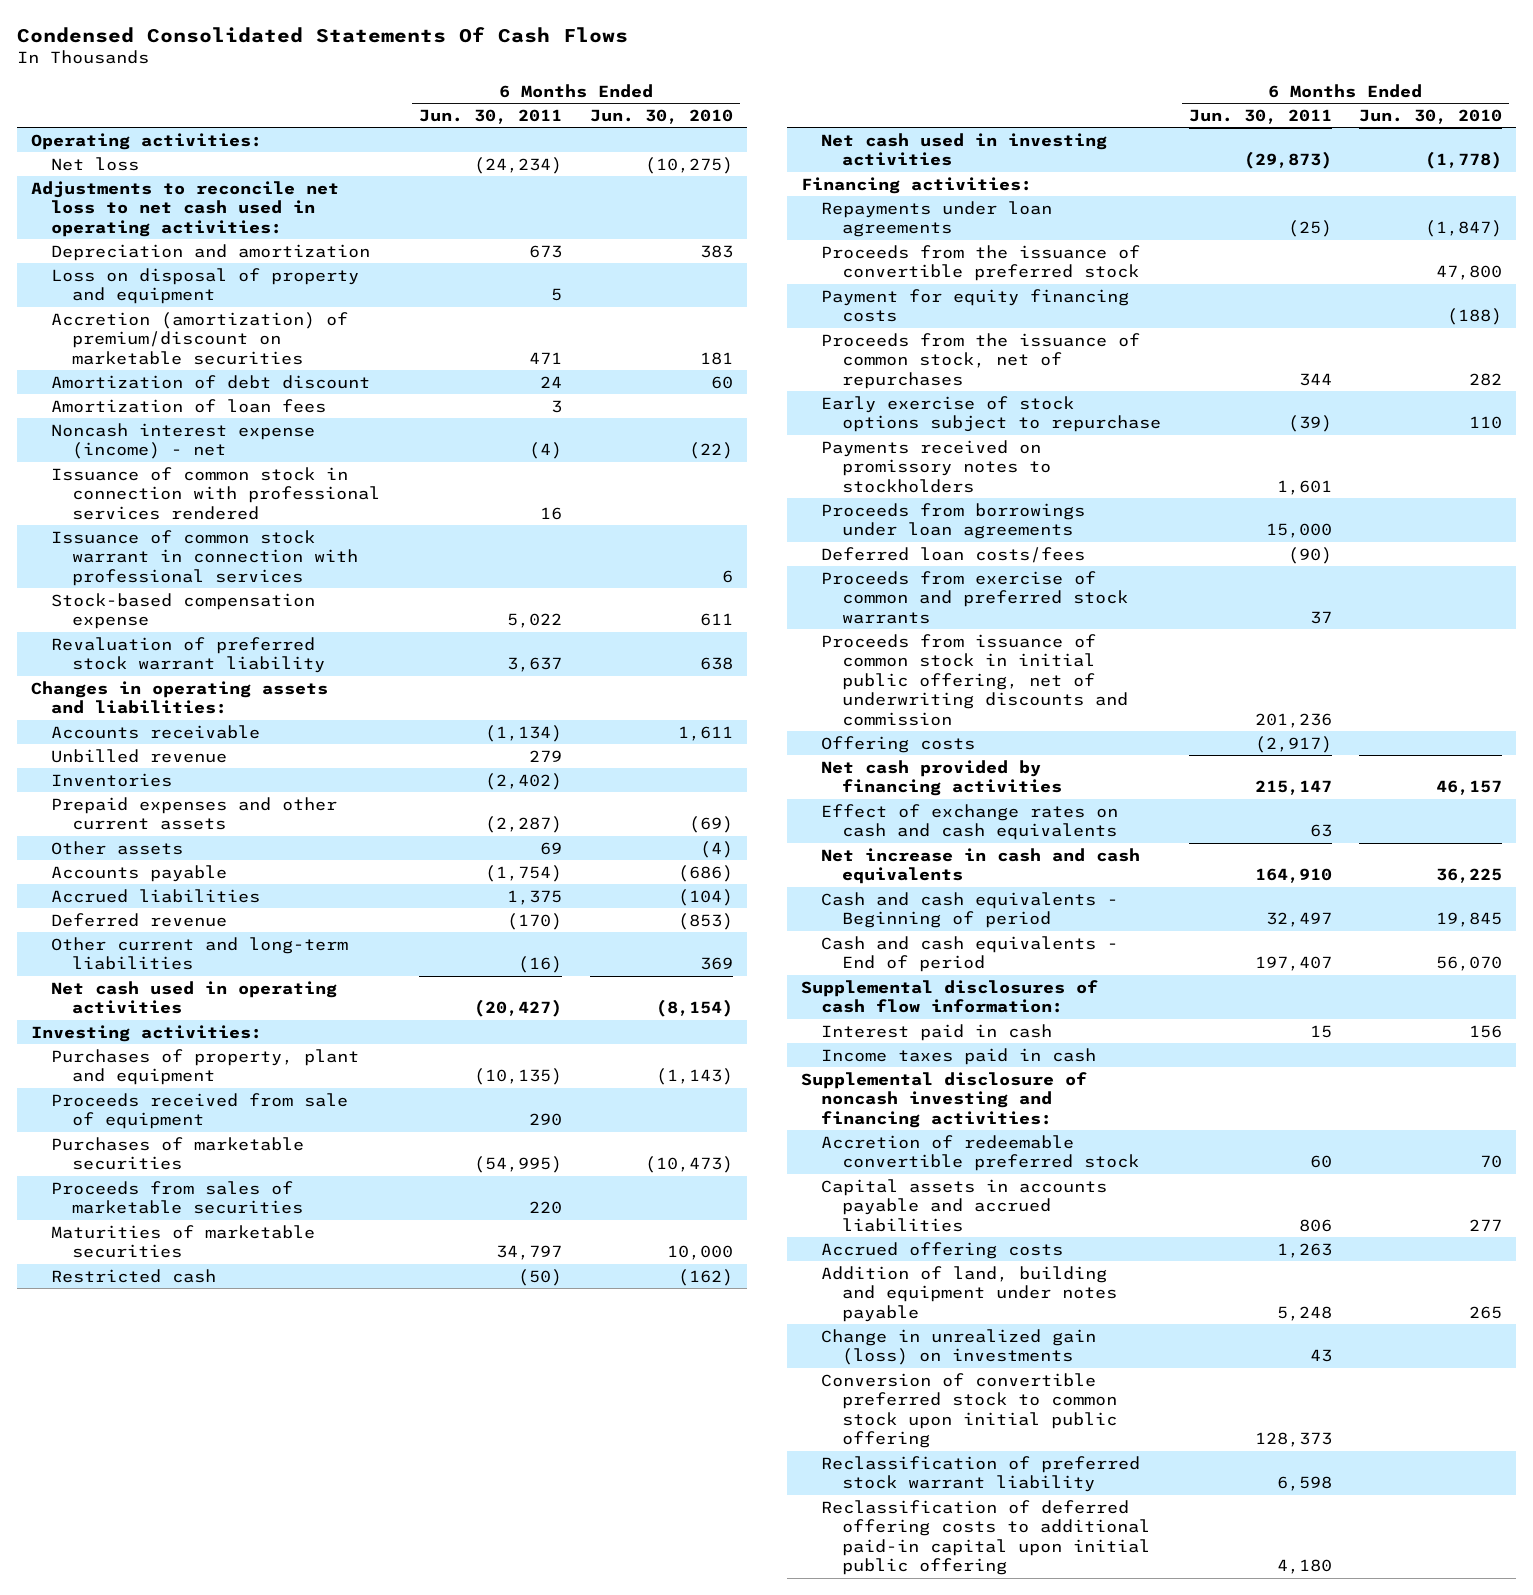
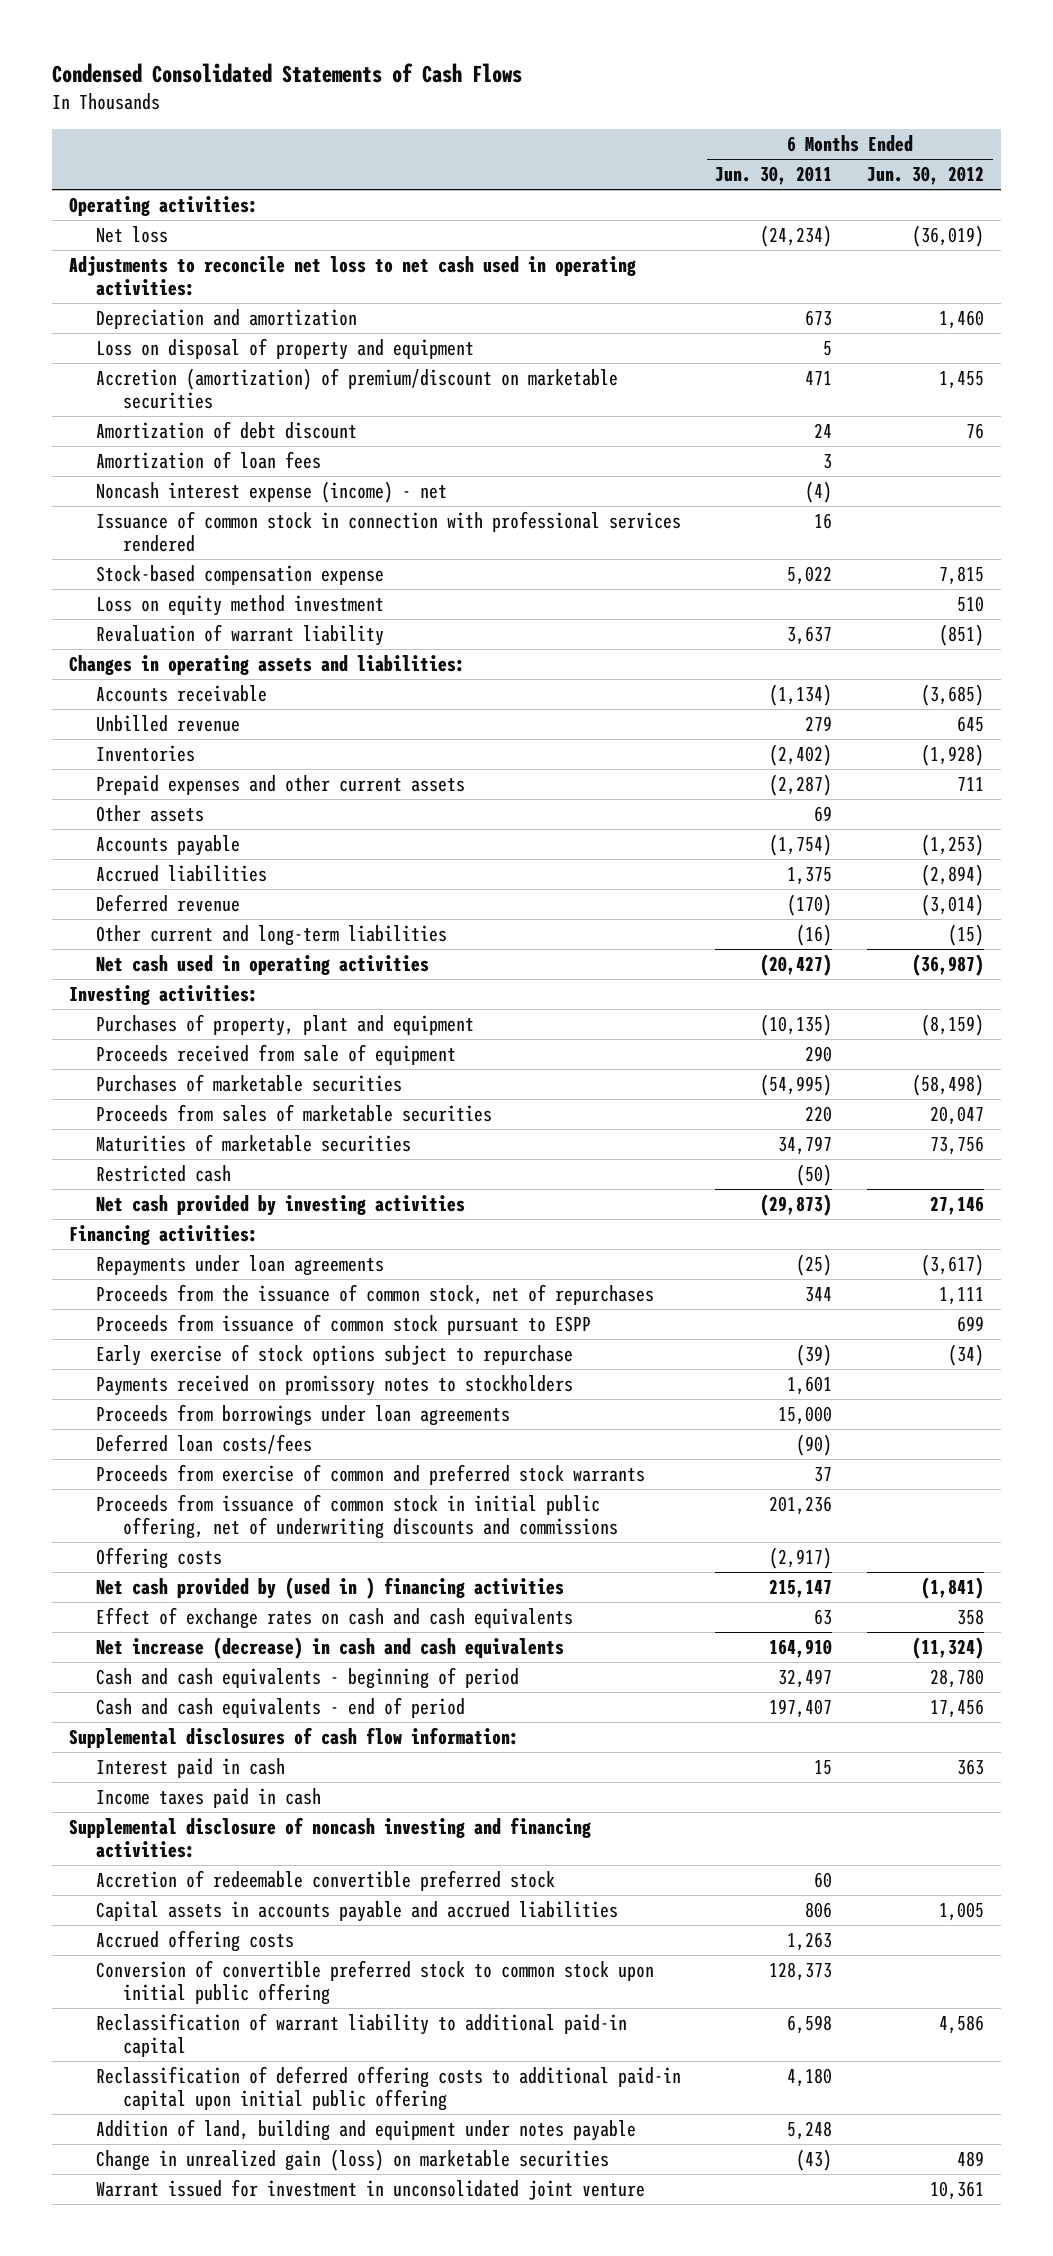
- Condensed Consolidated Statements Of Cash Flows
+ Condensed Consolidated Statements of Cash Flows
- | 6 Months Ended Jun. 30, 2011 | 6 Months Ended Jun. 30, 2010
+ | 6 Months Ended Jun. 30, 2011 | 6 Months Ended Jun. 30, 2012
- Issuance of common stock warrant in connection with professional services | | 6
- Revaluation of preferred stock warrant liability | 3,637 | 638
+ Loss on equity method investment | | 510
+ Revaluation of warrant liability | 3,637 | (851)
- Net cash used in investing activities | (29,873) | (1,778)
+ Net cash provided by investing activities | (29,873) | 27,146
- Proceeds from the issuance of convertible preferred stock | | 47,800
- Payment for equity financing costs | | (188)
+ Proceeds from issuance of common stock pursuant to ESPP | | 699
- Proceeds from issuance of common stock in initial public offering, net of underwriting discounts and commission | 201,236 |
+ Proceeds from issuance of common stock in initial public offering, net of underwriting discounts and commissions | 201,236 |
- Net cash provided by financing activities | 215,147 | 46,157
+ Net cash provided by (used in ) financing activities | 215,147 | (1,841)
- Net increase in cash and cash equivalents | 164,910 | 36,225
- Cash and cash equivalents - Beginning of period | 32,497 | 19,845
- Cash and cash equivalents - End of period | 197,407 | 56,070
+ Net increase (decrease) in cash and cash equivalents | 164,910 | (11,324)
+ Cash and cash equivalents - beginning of period | 32,497 | 28,780
+ Cash and cash equivalents - end of period | 197,407 | 17,456
- Change in unrealized gain (loss) on investments | 43 |
- Reclassification of preferred stock warrant liability | 6,598 |
+ Reclassification of warrant liability to additional paid-in capital | 6,598 | 4,586
moved down: Addition of land, building and equipment under notes payable | 5,248 |
+ Change in unrealized gain (loss) on marketable securities | (43) | 489
+ Warrant issued for investment in unconsolidated joint venture | | 10,361

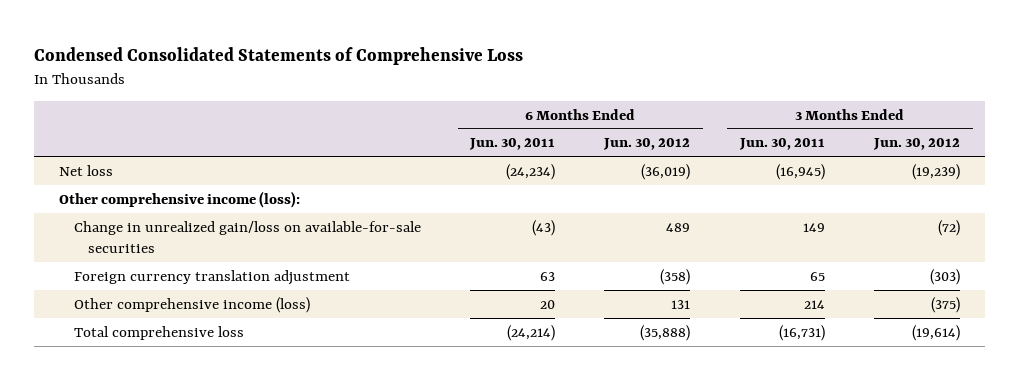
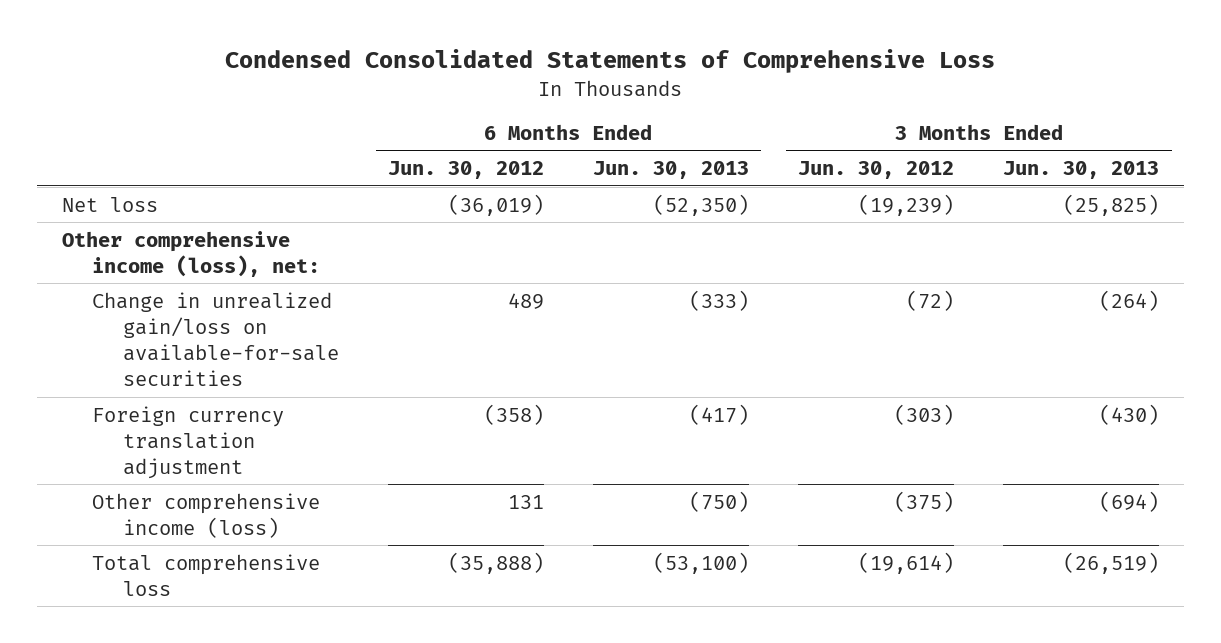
- | 6 Months Ended Jun. 30, 2011 | 6 Months Ended Jun. 30, 2012 | 3 Months Ended Jun. 30, 2011 | 3 Months Ended Jun. 30, 2012
+ | 6 Months Ended Jun. 30, 2012 | 6 Months Ended Jun. 30, 2013 | 3 Months Ended Jun. 30, 2012 | 3 Months Ended Jun. 30, 2013
- Other comprehensive income (loss):
+ Other comprehensive income (loss), net:

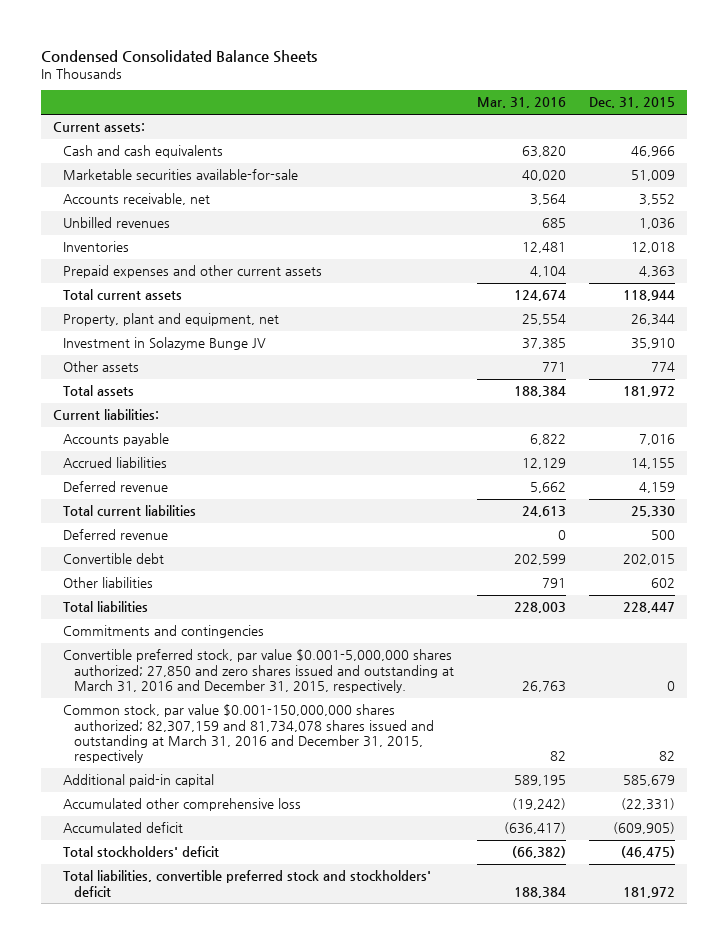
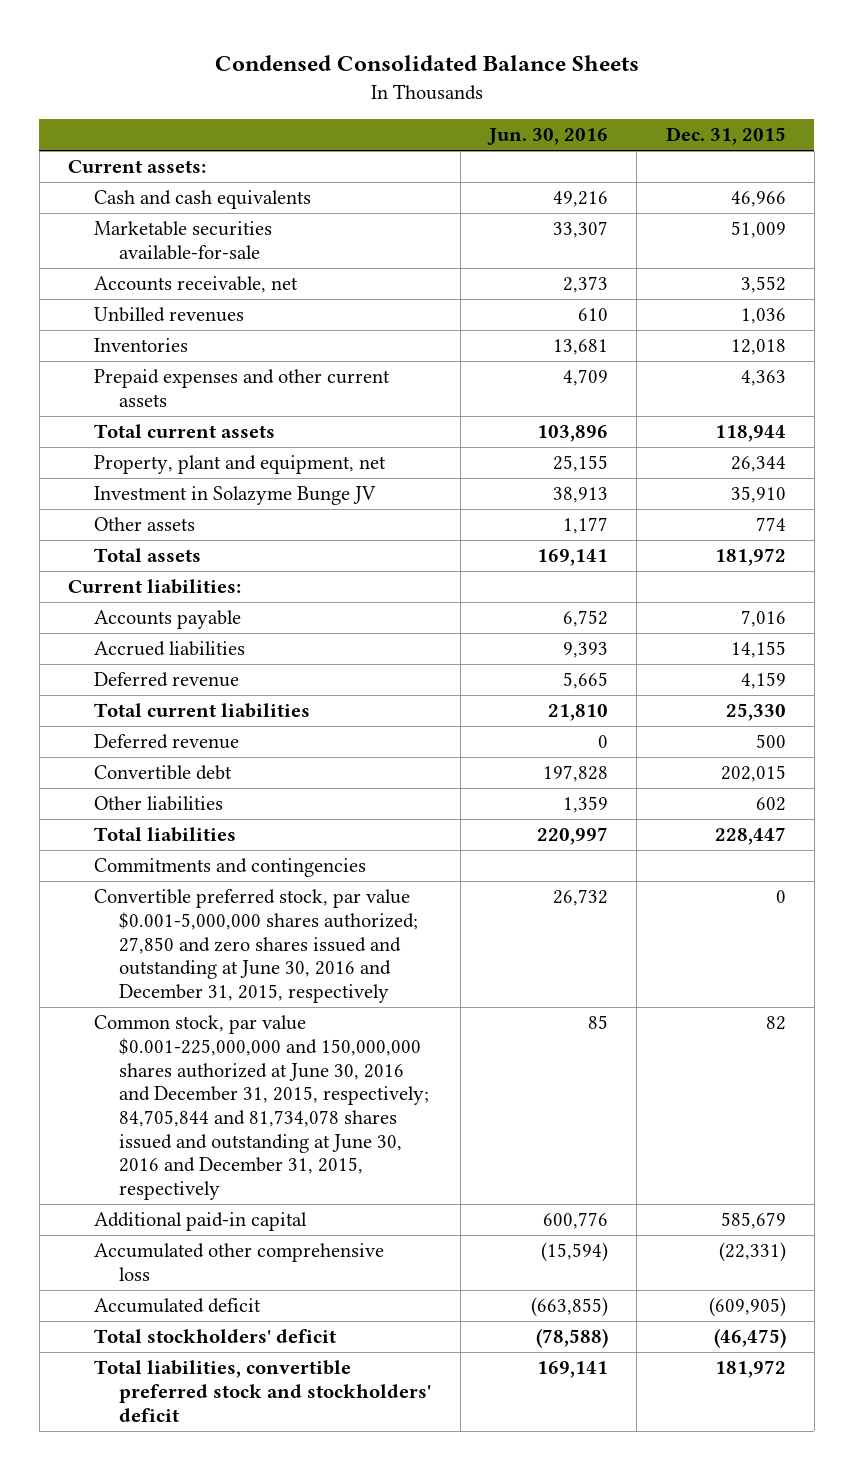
- | Mar. 31, 2016 | Dec. 31, 2015
+ | Jun. 30, 2016 | Dec. 31, 2015
- Convertible preferred stock, par value $0.001-5,000,000 shares authorized; 27,850 and zero shares issued and outstanding at March 31, 2016 and December 31, 2015, respectively. | 26,763 | 0
- Common stock, par value $0.001-150,000,000 shares authorized; 82,307,159 and 81,734,078 shares issued and outstanding at March 31, 2016 and December 31, 2015, respectively | 82 | 82
+ Convertible preferred stock, par value $0.001-5,000,000 shares authorized; 27,850 and zero shares issued and outstanding at June 30, 2016 and December 31, 2015, respectively | 26,732 | 0
+ Common stock, par value $0.001-225,000,000 and 150,000,000 shares authorized at June 30, 2016 and December 31, 2015, respectively; 84,705,844 and 81,734,078 shares issued and outstanding at June 30, 2016 and December 31, 2015, respectively | 85 | 82

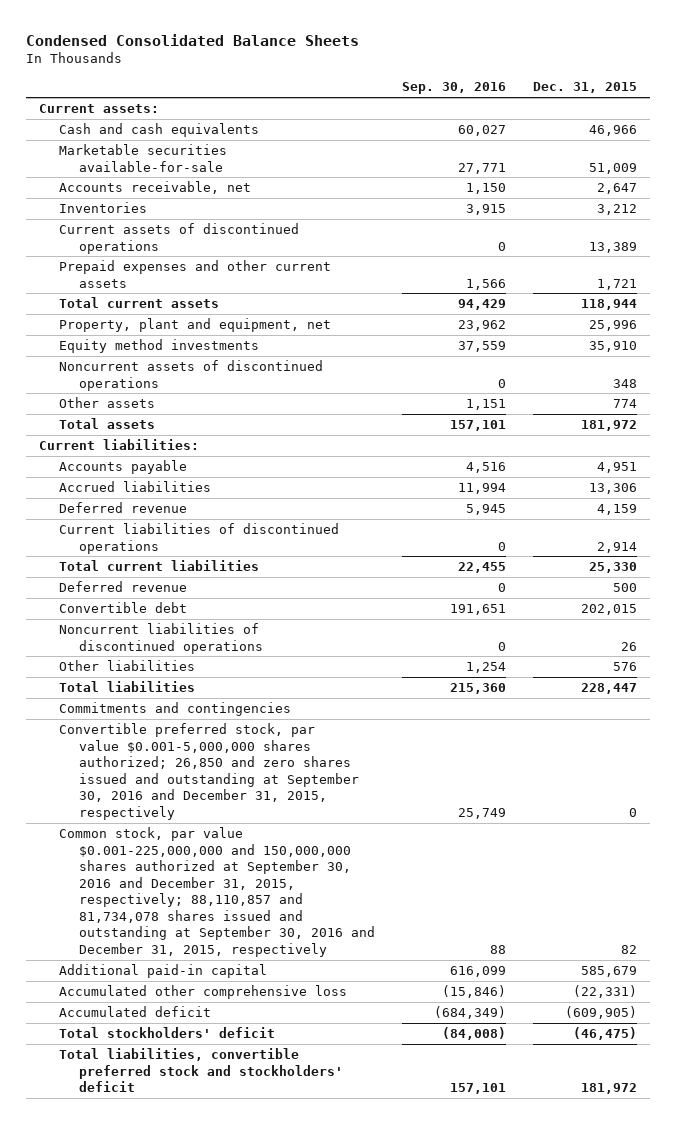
- | Jun. 30, 2016 | Dec. 31, 2015
+ | Sep. 30, 2016 | Dec. 31, 2015
- Accounts receivable, net | 2,373 | 3,552
- Unbilled revenues | 610 | 1,036
- Inventories | 13,681 | 12,018
- Prepaid expenses and other current assets | 4,709 | 4,363
+ Accounts receivable, net | 1,150 | 2,647
+ Inventories | 3,915 | 3,212
+ Current assets of discontinued operations | 0 | 13,389
+ Prepaid expenses and other current assets | 1,566 | 1,721
- Property, plant and equipment, net | 25,155 | 26,344
- Investment in Solazyme Bunge JV | 38,913 | 35,910
+ Property, plant and equipment, net | 23,962 | 25,996
+ Equity method investments | 37,559 | 35,910
+ Noncurrent assets of discontinued operations | 0 | 348
- Accounts payable | 6,752 | 7,016
- Accrued liabilities | 9,393 | 14,155
+ Accounts payable | 4,516 | 4,951
+ Accrued liabilities | 11,994 | 13,306
+ Current liabilities of discontinued operations | 0 | 2,914
- Other liabilities | 1,359 | 602
+ Noncurrent liabilities of discontinued operations | 0 | 26
+ Other liabilities | 1,254 | 576
- Convertible preferred stock, par value $0.001-5,000,000 shares authorized; 27,850 and zero shares issued and outstanding at June 30, 2016 and December 31, 2015, respectively | 26,732 | 0
- Common stock, par value $0.001-225,000,000 and 150,000,000 shares authorized at June 30, 2016 and December 31, 2015, respectively; 84,705,844 and 81,734,078 shares issued and outstanding at June 30, 2016 and December 31, 2015, respectively | 85 | 82
+ Convertible preferred stock, par value $0.001-5,000,000 shares authorized; 26,850 and zero shares issued and outstanding at September 30, 2016 and December 31, 2015, respectively | 25,749 | 0
+ Common stock, par value $0.001-225,000,000 and 150,000,000 shares authorized at September 30, 2016 and December 31, 2015, respectively; 88,110,857 and 81,734,078 shares issued and outstanding at September 30, 2016 and December 31, 2015, respectively | 88 | 82

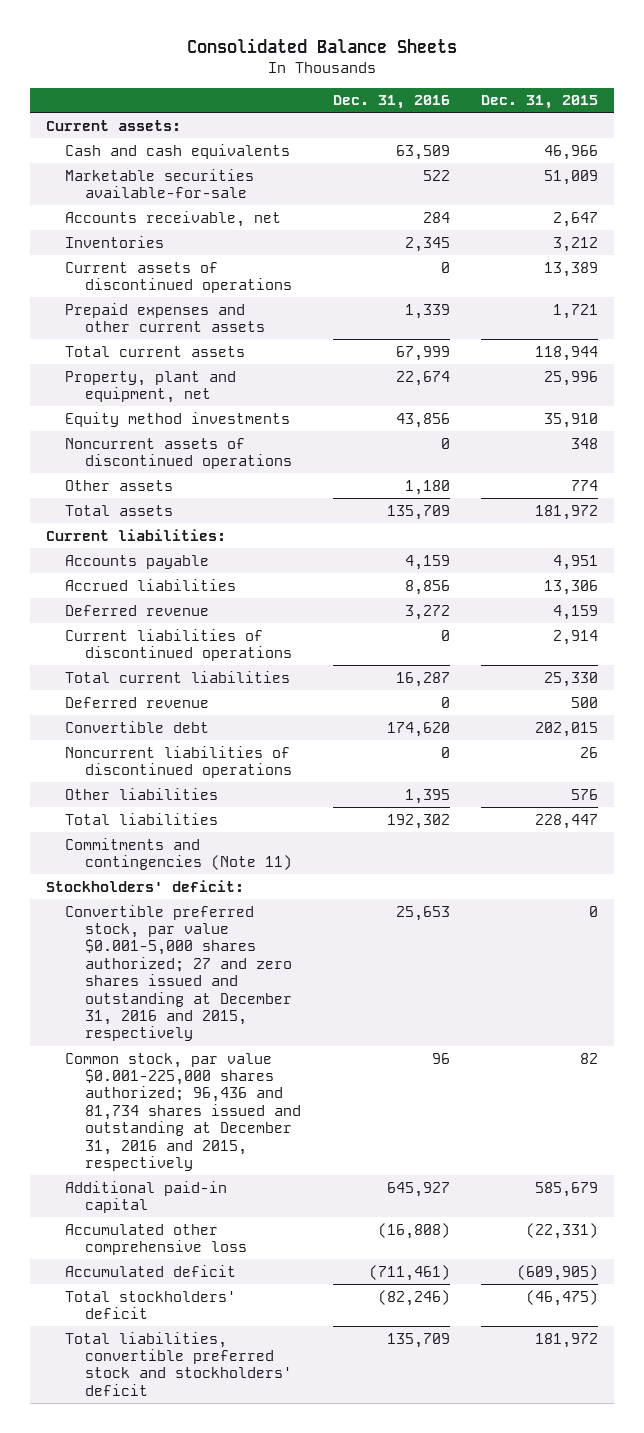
- Condensed Consolidated Balance Sheets
+ Consolidated Balance Sheets
- | Sep. 30, 2016 | Dec. 31, 2015
+ | Dec. 31, 2016 | Dec. 31, 2015
- Commitments and contingencies
- Convertible preferred stock, par value $0.001-5,000,000 shares authorized; 26,850 and zero shares issued and outstanding at September 30, 2016 and December 31, 2015, respectively | 25,749 | 0
- Common stock, par value $0.001-225,000,000 and 150,000,000 shares authorized at September 30, 2016 and December 31, 2015, respectively; 88,110,857 and 81,734,078 shares issued and outstanding at September 30, 2016 and December 31, 2015, respectively | 88 | 82
+ Commitments and contingencies (Note 11)
+ Stockholders' deficit:
+ Convertible preferred stock, par value $0.001-5,000 shares authorized; 27 and zero shares issued and outstanding at December 31, 2016 and 2015, respectively | 25,653 | 0
+ Common stock, par value $0.001-225,000 shares authorized; 96,436 and 81,734 shares issued and outstanding at December 31, 2016 and 2015, respectively | 96 | 82

